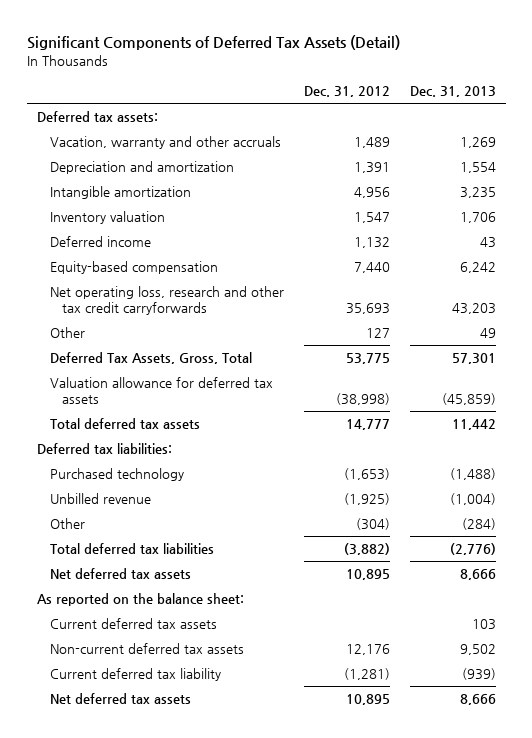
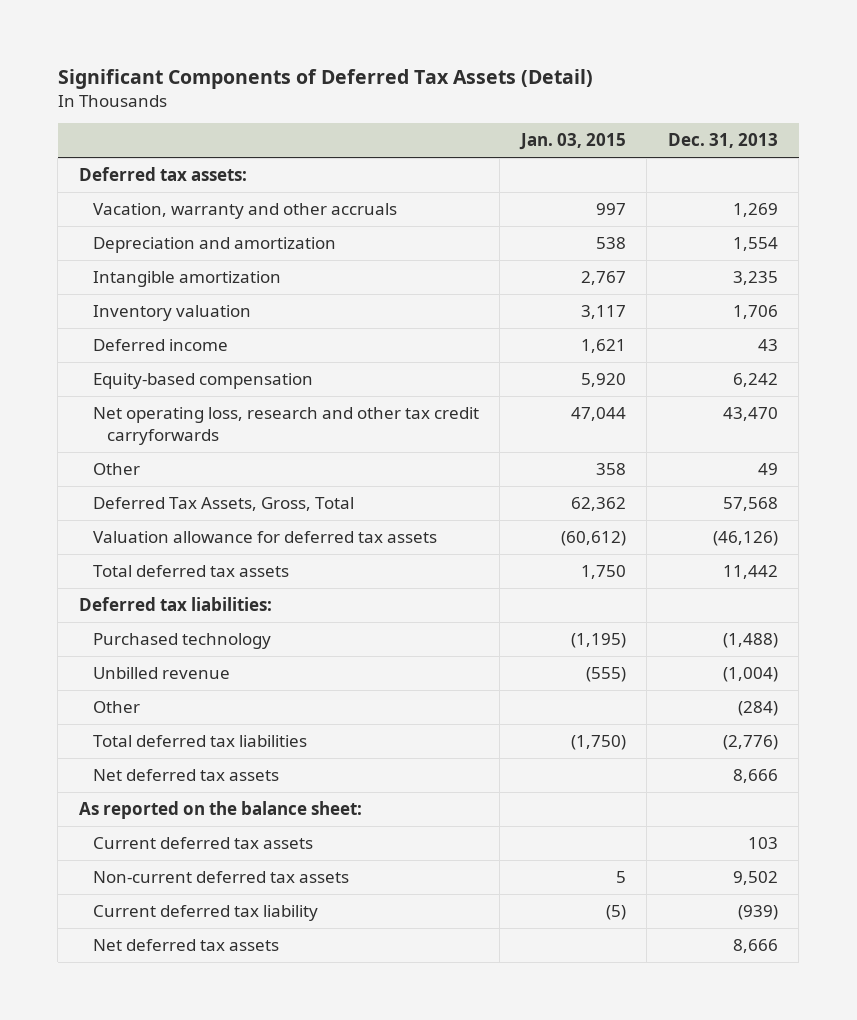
- | Dec. 31, 2012 | Dec. 31, 2013
+ | Jan. 03, 2015 | Dec. 31, 2013
- Net operating loss, research and other tax credit carryforwards | 35,693 | 43,203
+ Net operating loss, research and other tax credit carryforwards | 47,044 | 43,470
- Deferred Tax Assets, Gross, Total | 53,775 | 57,301
- Valuation allowance for deferred tax assets | (38,998) | (45,859)
+ Deferred Tax Assets, Gross, Total | 62,362 | 57,568
+ Valuation allowance for deferred tax assets | (60,612) | (46,126)

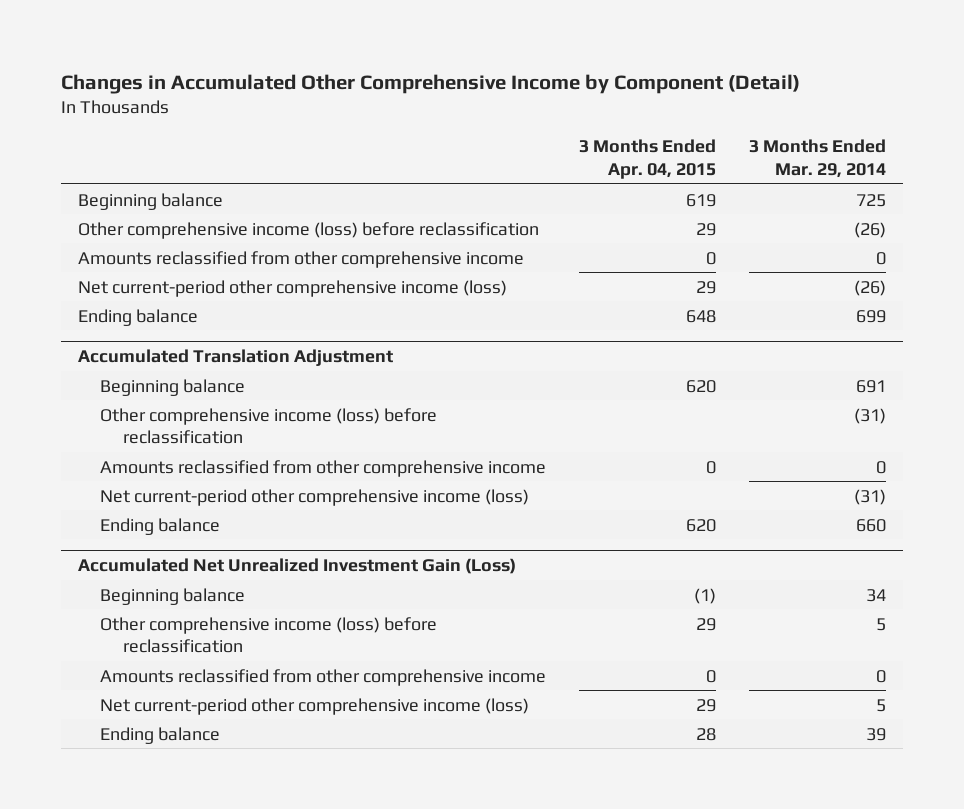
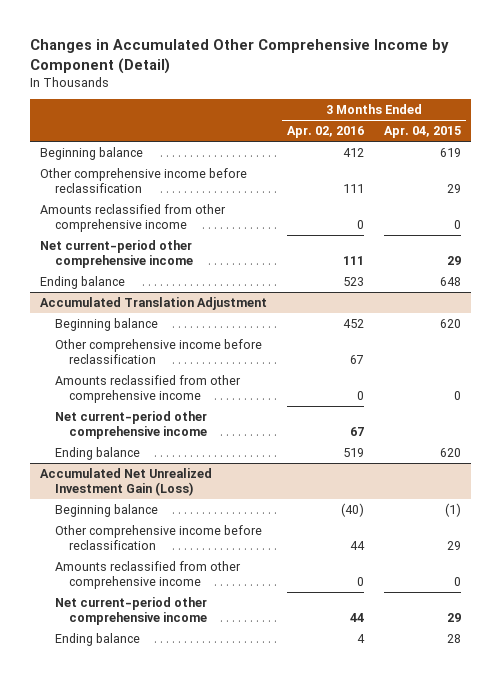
- | 3 Months Ended Apr. 04, 2015 | 3 Months Ended Mar. 29, 2014
+ | 3 Months Ended Apr. 02, 2016 | 3 Months Ended Apr. 04, 2015
- Other comprehensive income (loss) before reclassification | 29 | (26)
+ Other comprehensive income before reclassification | 111 | 29
- Net current-period other comprehensive income (loss) | 29 | (26)
+ Net current-period other comprehensive income | 111 | 29
@ Accumulated Translation Adjustment
- Other comprehensive income (loss) before reclassification | | (31)
+ Other comprehensive income before reclassification | 67 |
- Net current-period other comprehensive income (loss) | | (31)
+ Net current-period other comprehensive income | 67 |
@ Accumulated Net Unrealized Investment Gain (Loss)
- Other comprehensive income (loss) before reclassification | 29 | 5
+ Other comprehensive income before reclassification | 44 | 29
- Net current-period other comprehensive income (loss) | 29 | 5
+ Net current-period other comprehensive income | 44 | 29

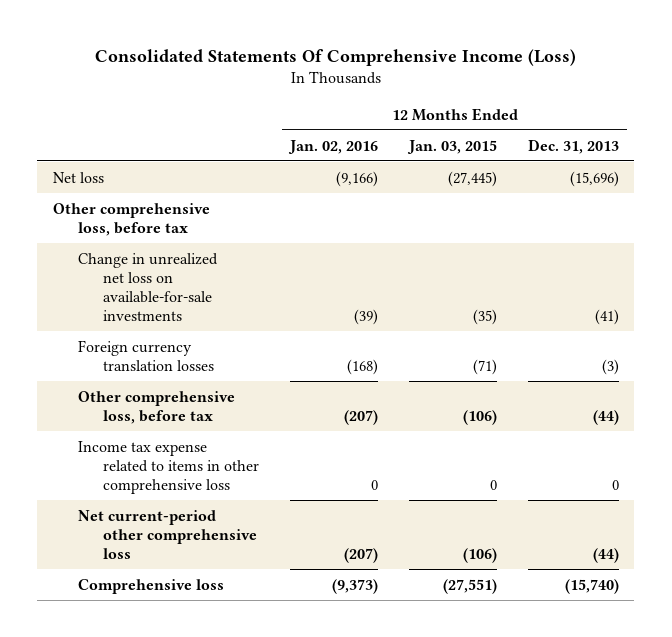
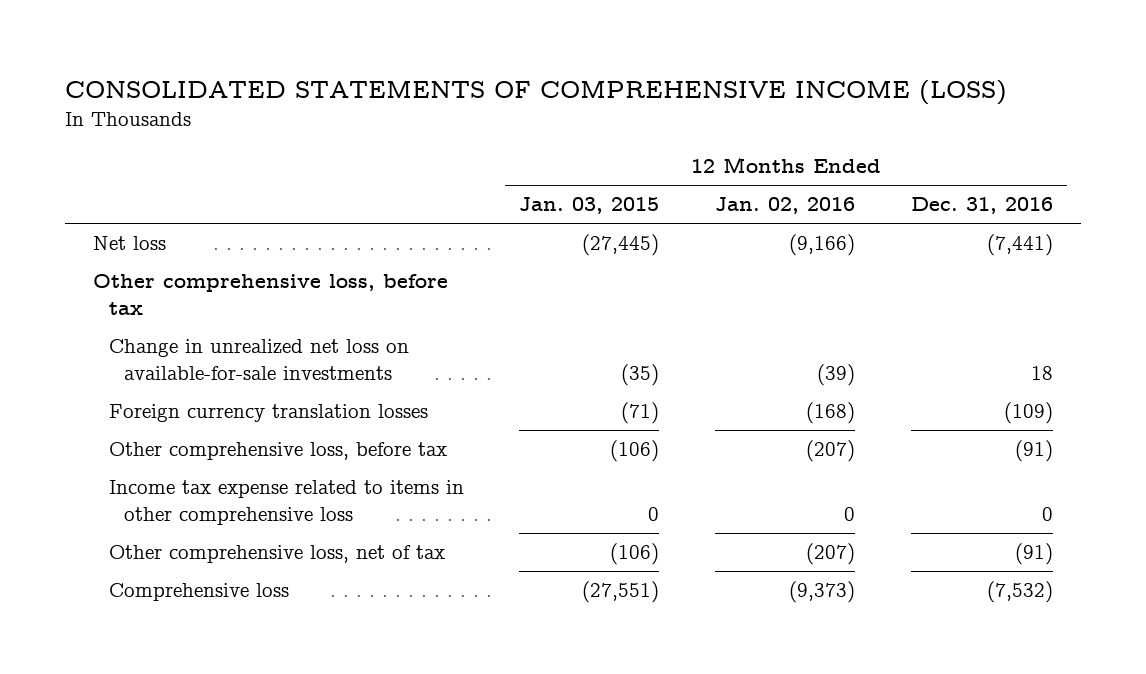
- Consolidated Statements Of Comprehensive Income (Loss)
+ CONSOLIDATED STATEMENTS OF COMPREHENSIVE INCOME (LOSS)
- | 12 Months Ended Jan. 02, 2016 | 12 Months Ended Jan. 03, 2015 | 12 Months Ended Dec. 31, 2013
+ | 12 Months Ended Jan. 03, 2015 | 12 Months Ended Jan. 02, 2016 | 12 Months Ended Dec. 31, 2016
- Net current-period other comprehensive loss | (207) | (106) | (44)
+ Other comprehensive loss, net of tax | (106) | (207) | (91)

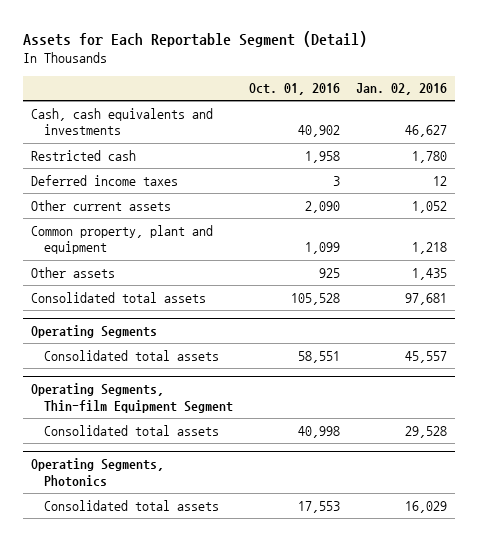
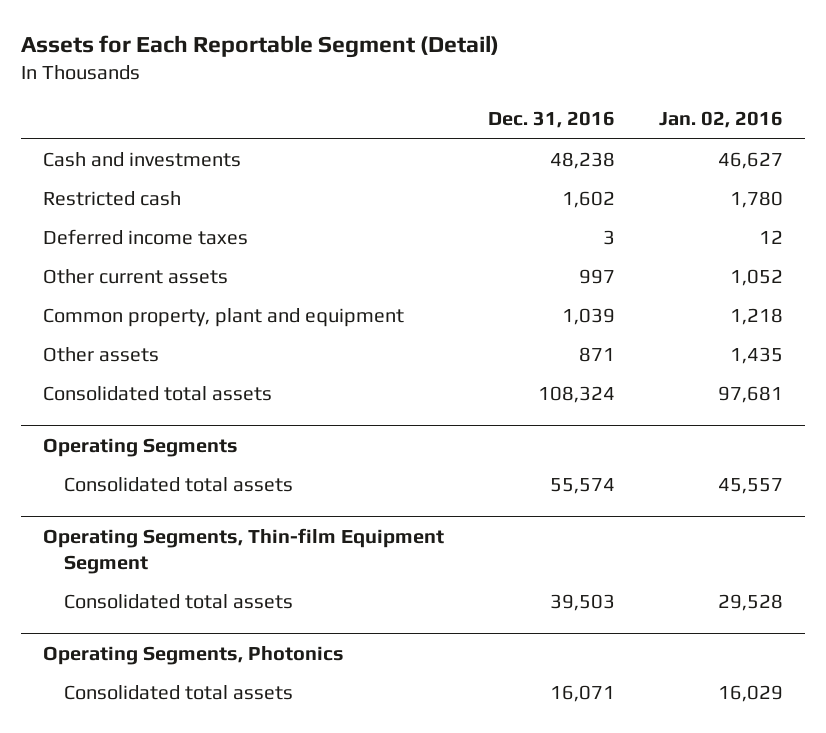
- | Oct. 01, 2016 | Jan. 02, 2016
+ | Dec. 31, 2016 | Jan. 02, 2016
- Cash, cash equivalents and investments | 40,902 | 46,627
+ Cash and investments | 48,238 | 46,627

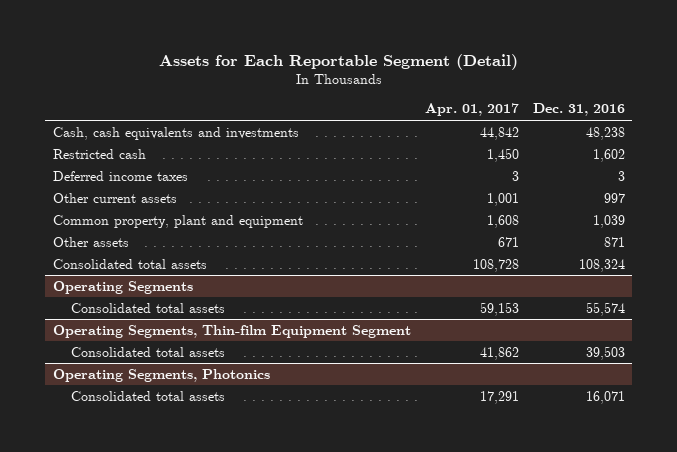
- | Dec. 31, 2016 | Jan. 02, 2016
+ | Apr. 01, 2017 | Dec. 31, 2016
- Cash and investments | 48,238 | 46,627
+ Cash, cash equivalents and investments | 44,842 | 48,238

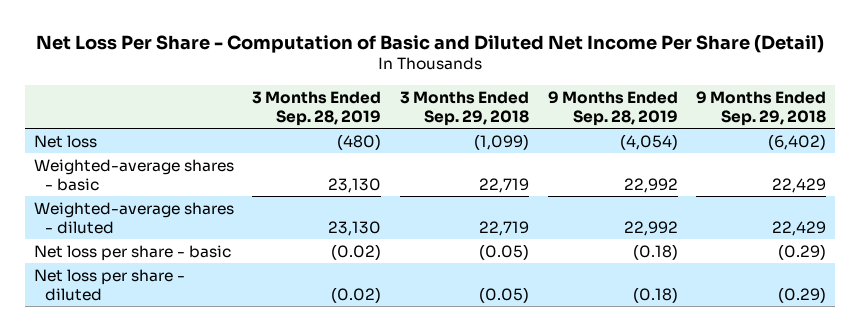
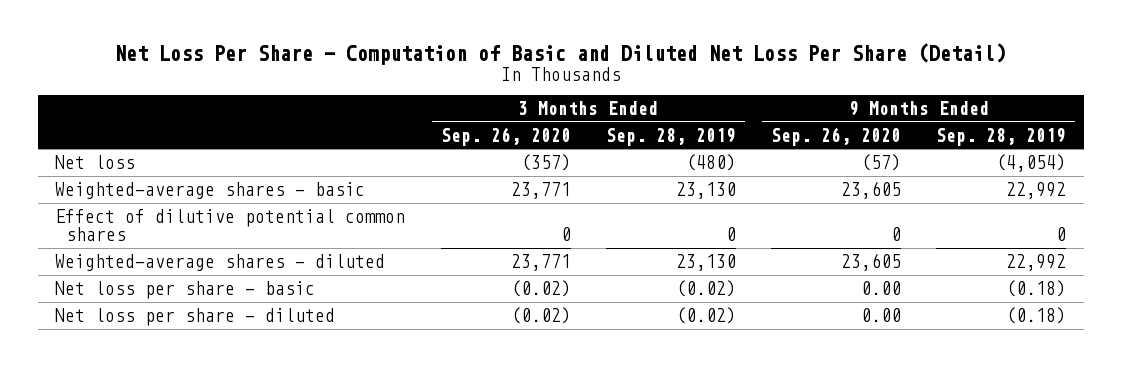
- Net Loss Per Share - Computation of Basic and Diluted Net Income Per Share (Detail)
+ Net Loss Per Share - Computation of Basic and Diluted Net Loss Per Share (Detail)
- | 3 Months Ended Sep. 28, 2019 | 3 Months Ended Sep. 29, 2018 | 9 Months Ended Sep. 28, 2019 | 9 Months Ended Sep. 29, 2018
+ | 3 Months Ended Sep. 26, 2020 | 3 Months Ended Sep. 28, 2019 | 9 Months Ended Sep. 26, 2020 | 9 Months Ended Sep. 28, 2019
+ Effect of dilutive potential common shares | 0 | 0 | 0 | 0

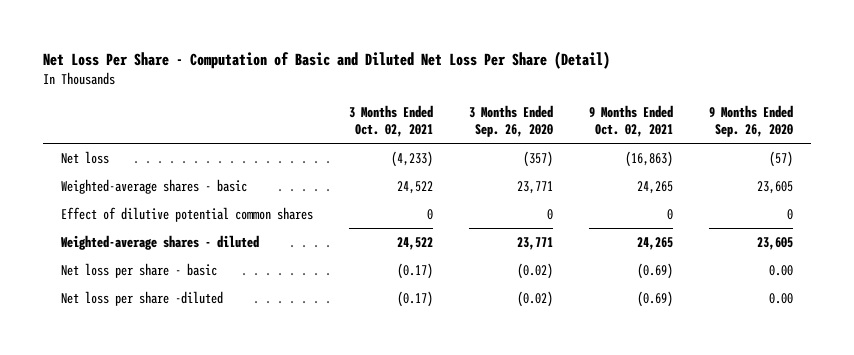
- | 3 Months Ended Sep. 26, 2020 | 3 Months Ended Sep. 28, 2019 | 9 Months Ended Sep. 26, 2020 | 9 Months Ended Sep. 28, 2019
+ | 3 Months Ended Oct. 02, 2021 | 3 Months Ended Sep. 26, 2020 | 9 Months Ended Oct. 02, 2021 | 9 Months Ended Sep. 26, 2020
- Net loss per share - diluted | (0.02) | (0.02) | 0.00 | (0.18)
+ Net loss per share -diluted | (0.17) | (0.02) | (0.69) | 0.00

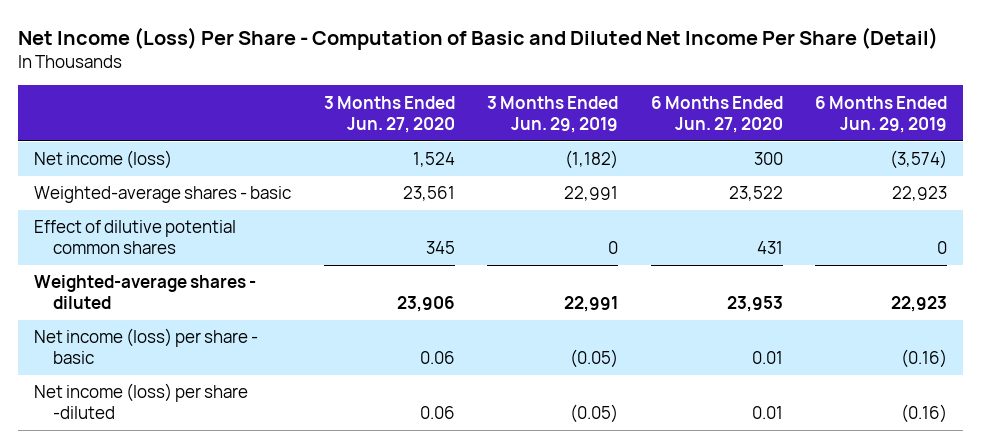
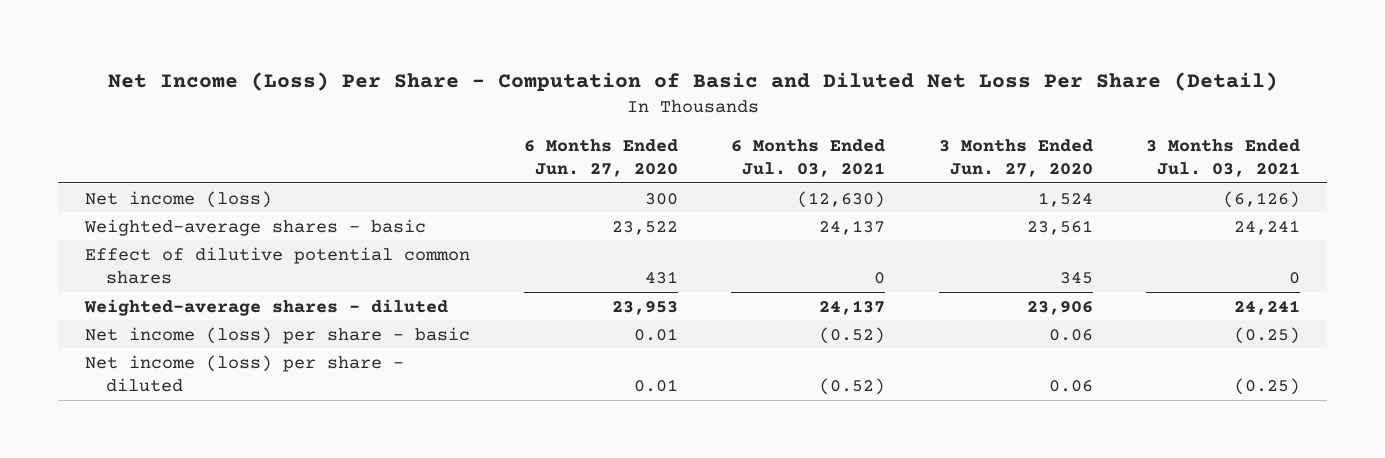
- Net Income (Loss) Per Share - Computation of Basic and Diluted Net Income Per Share (Detail)
+ Net Income (Loss) Per Share - Computation of Basic and Diluted Net Loss Per Share (Detail)
- | 3 Months Ended Jun. 27, 2020 | 3 Months Ended Jun. 29, 2019 | 6 Months Ended Jun. 27, 2020 | 6 Months Ended Jun. 29, 2019
+ | 6 Months Ended Jun. 27, 2020 | 6 Months Ended Jul. 03, 2021 | 3 Months Ended Jun. 27, 2020 | 3 Months Ended Jul. 03, 2021
- Net income (loss) per share -diluted | 0.06 | (0.05) | 0.01 | (0.16)
+ Net income (loss) per share - diluted | 0.01 | (0.52) | 0.06 | (0.25)

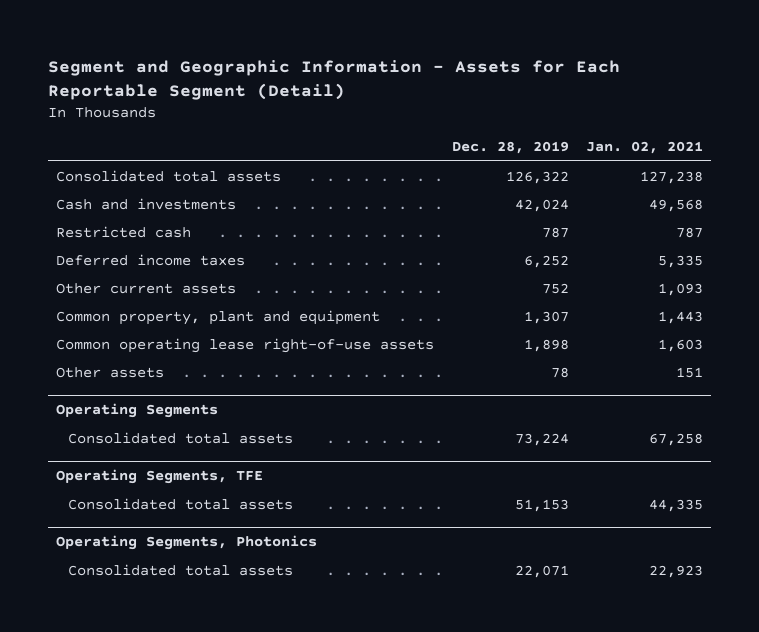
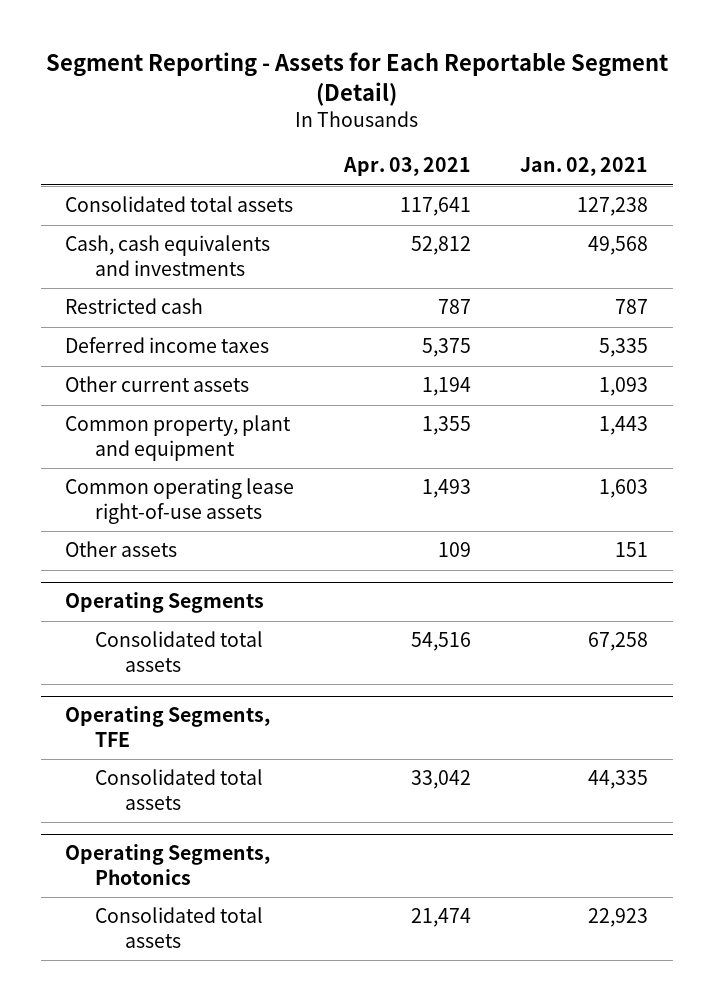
- Segment and Geographic Information - Assets for Each Reportable Segment (Detail)
+ Segment Reporting - Assets for Each Reportable Segment (Detail)
- | Dec. 28, 2019 | Jan. 02, 2021
+ | Apr. 03, 2021 | Jan. 02, 2021
- Cash and investments | 42,024 | 49,568
+ Cash, cash equivalents and investments | 52,812 | 49,568

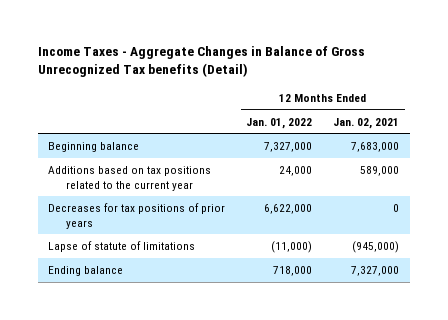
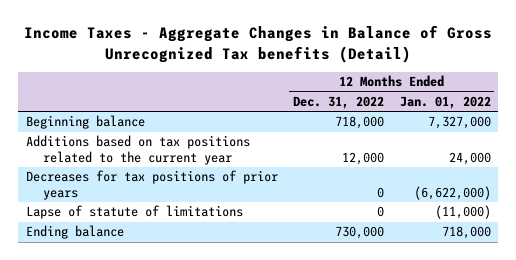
- | 12 Months Ended Jan. 01, 2022 | 12 Months Ended Jan. 02, 2021
+ | 12 Months Ended Dec. 31, 2022 | 12 Months Ended Jan. 01, 2022
- Decreases for tax positions of prior years | 6,622,000 | 0
+ Decreases for tax positions of prior years | 0 | (6,622,000)

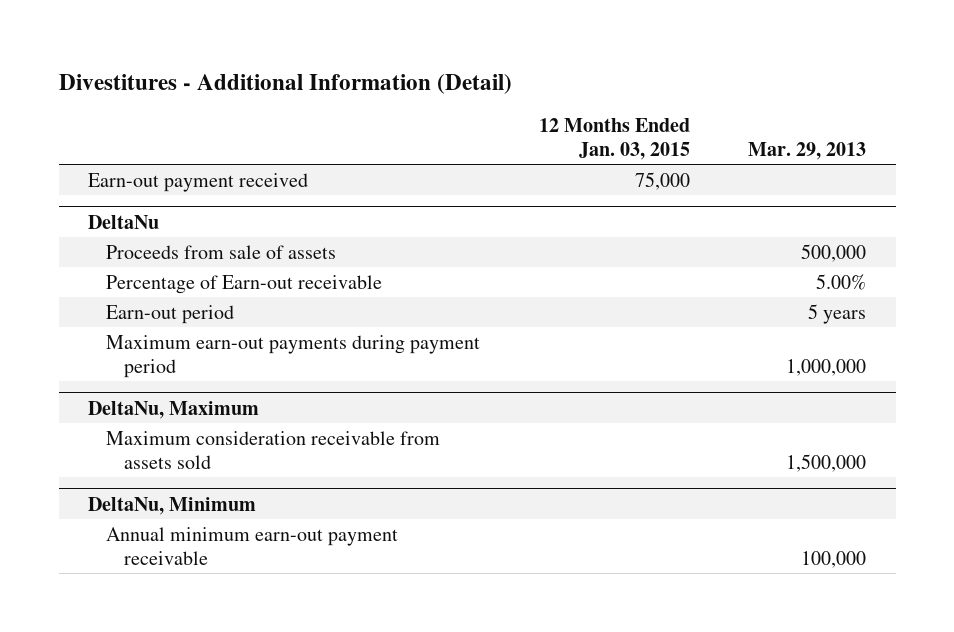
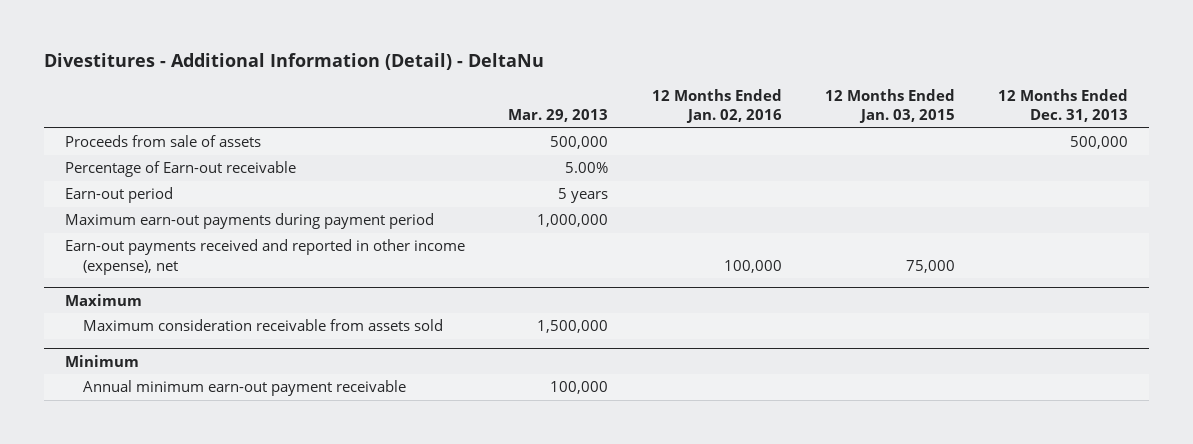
- Divestitures - Additional Information (Detail)
+ Divestitures - Additional Information (Detail) - DeltaNu
- | 12 Months Ended Jan. 03, 2015 | Mar. 29, 2013
+ | Mar. 29, 2013 | 12 Months Ended Jan. 02, 2016 | 12 Months Ended Jan. 03, 2015 | 12 Months Ended Dec. 31, 2013
- Earn-out payment received | 75,000 |
- DeltaNu
- DeltaNu, Maximum
+ Earn-out payments received and reported in other income (expense), net | | 100,000 | 75,000 |
+ Maximum
- DeltaNu, Minimum
+ Minimum

